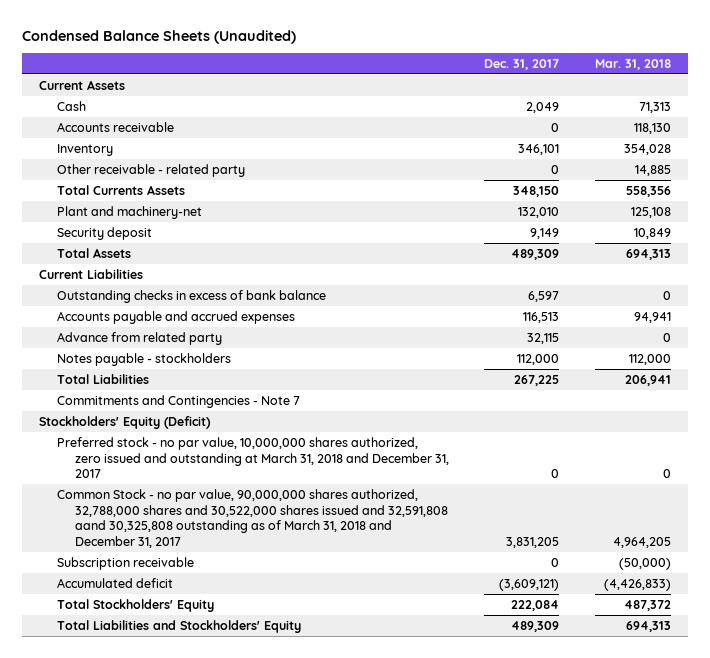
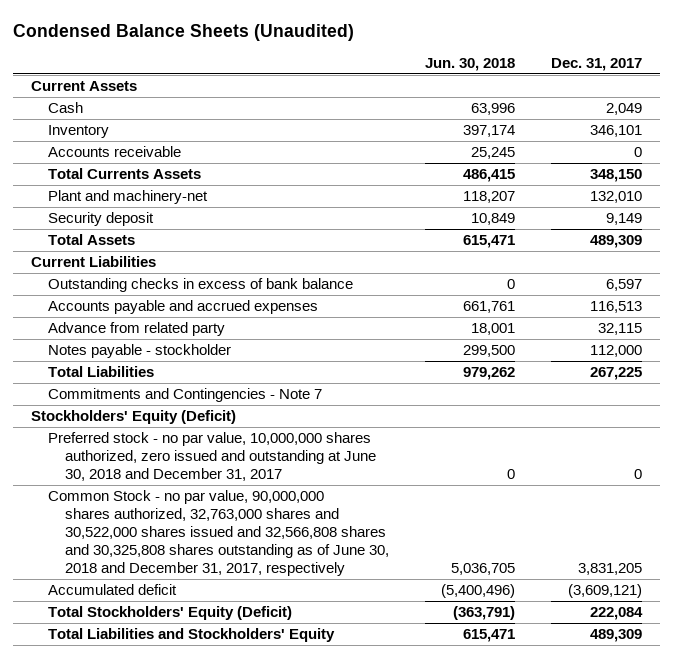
- | Dec. 31, 2017 | Mar. 31, 2018
+ | Jun. 30, 2018 | Dec. 31, 2017
- Other receivable - related party | 0 | 14,885
moved down: Accounts receivable | 25,245 | 0
- Notes payable - stockholders | 112,000 | 112,000
+ Notes payable - stockholder | 299,500 | 112,000
- Preferred stock - no par value, 10,000,000 shares authorized, zero issued and outstanding at March 31, 2018 and December 31, 2017 | 0 | 0
- Common Stock - no par value, 90,000,000 shares authorized, 32,788,000 shares and 30,522,000 shares issued and 32,591,808 aand 30,325,808 outstanding as of March 31, 2018 and December 31, 2017 | 3,831,205 | 4,964,205
- Subscription receivable | 0 | (50,000)
+ Preferred stock - no par value, 10,000,000 shares authorized, zero issued and outstanding at June 30, 2018 and December 31, 2017 | 0 | 0
+ Common Stock - no par value, 90,000,000 shares authorized, 32,763,000 shares and 30,522,000 shares issued and 32,566,808 shares and 30,325,808 shares outstanding as of June 30, 2018 and December 31, 2017, respectively | 5,036,705 | 3,831,205
- Total Stockholders' Equity | 222,084 | 487,372
+ Total Stockholders' Equity (Deficit) | (363,791) | 222,084

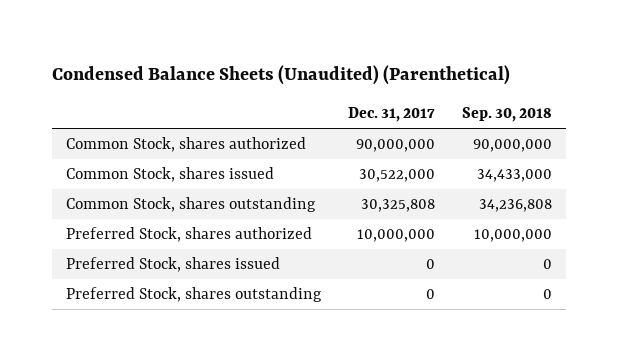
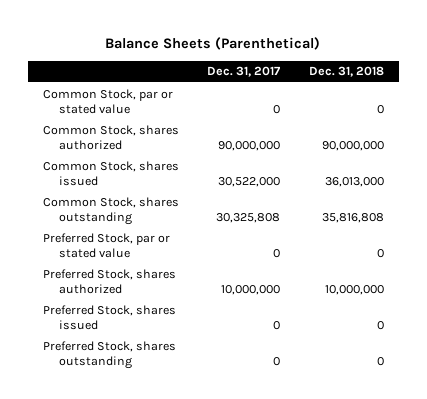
- Condensed Balance Sheets (Unaudited) (Parenthetical)
+ Balance Sheets (Parenthetical)
- | Dec. 31, 2017 | Sep. 30, 2018
+ | Dec. 31, 2017 | Dec. 31, 2018
+ Common Stock, par or stated value | 0 | 0
+ Preferred Stock, par or stated value | 0 | 0

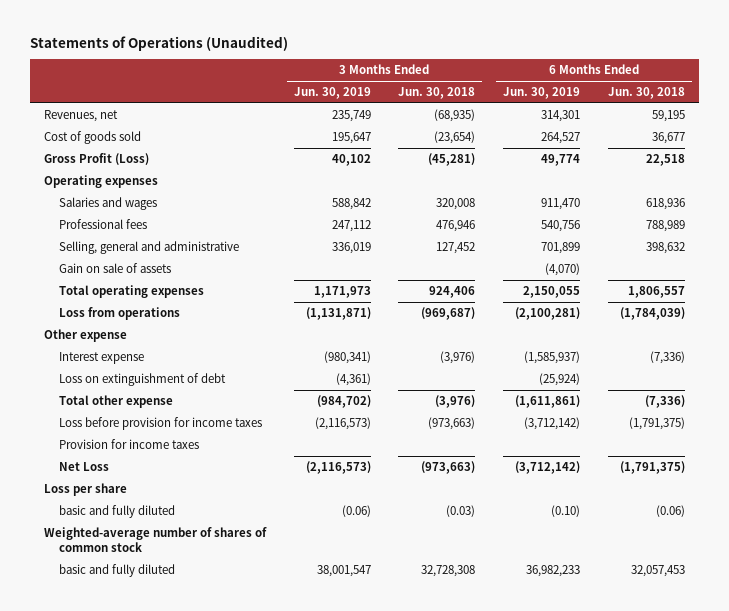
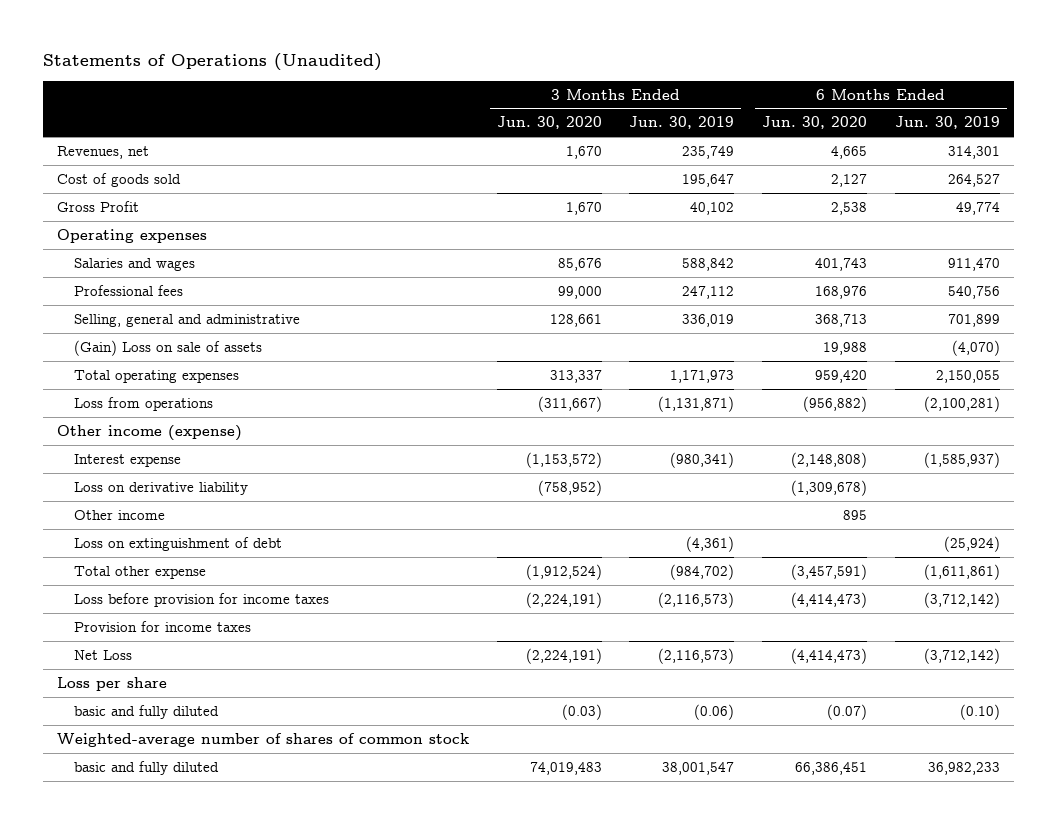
- | 3 Months Ended Jun. 30, 2019 | 3 Months Ended Jun. 30, 2018 | 6 Months Ended Jun. 30, 2019 | 6 Months Ended Jun. 30, 2018
+ | 3 Months Ended Jun. 30, 2020 | 3 Months Ended Jun. 30, 2019 | 6 Months Ended Jun. 30, 2020 | 6 Months Ended Jun. 30, 2019
- Gross Profit (Loss) | 40,102 | (45,281) | 49,774 | 22,518
+ Gross Profit | 1,670 | 40,102 | 2,538 | 49,774
- Gain on sale of assets | | | (4,070) |
+ (Gain) Loss on sale of assets | | | 19,988 | (4,070)
- Other expense
+ Other income (expense)
+ Loss on derivative liability | (758,952) | | (1,309,678) |
+ Other income | | | 895 |

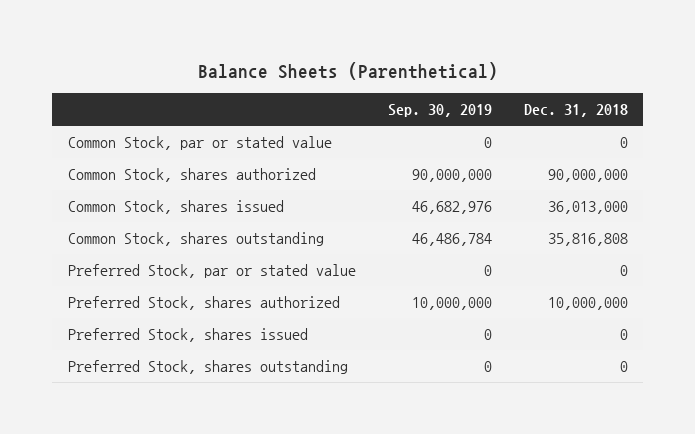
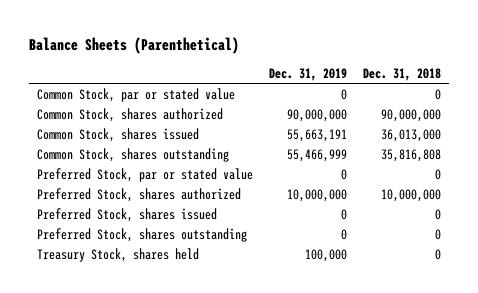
- | Sep. 30, 2019 | Dec. 31, 2018
+ | Dec. 31, 2019 | Dec. 31, 2018
+ Treasury Stock, shares held | 100,000 | 0

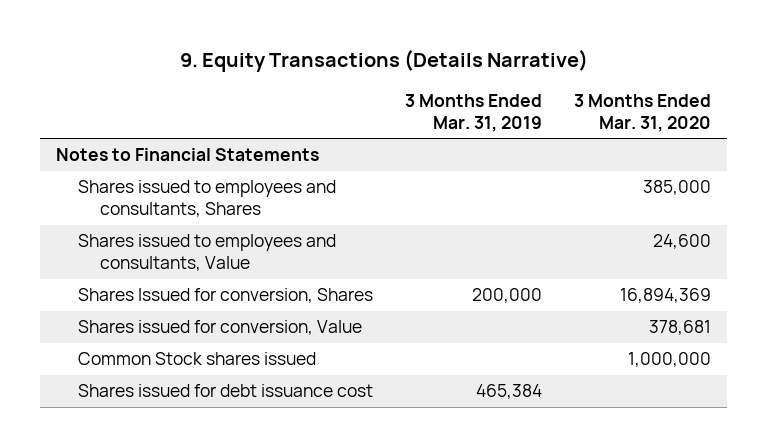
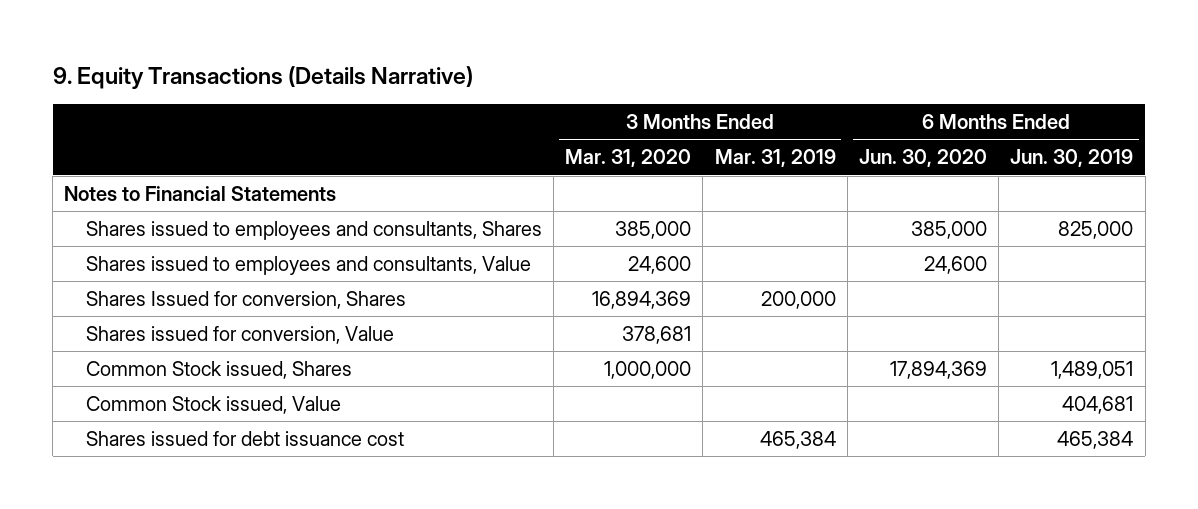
- | 3 Months Ended Mar. 31, 2019 | 3 Months Ended Mar. 31, 2020
+ | 3 Months Ended Mar. 31, 2020 | 3 Months Ended Mar. 31, 2019 | 6 Months Ended Jun. 30, 2020 | 6 Months Ended Jun. 30, 2019
- Common Stock shares issued | | 1,000,000
+ Common Stock issued, Shares | 1,000,000 | | 17,894,369 | 1,489,051
+ Common Stock issued, Value | | | | 404,681

